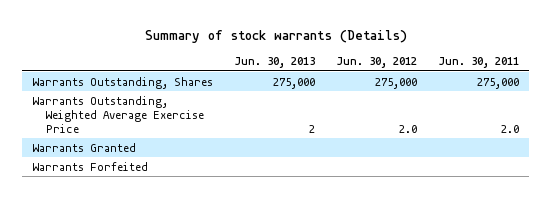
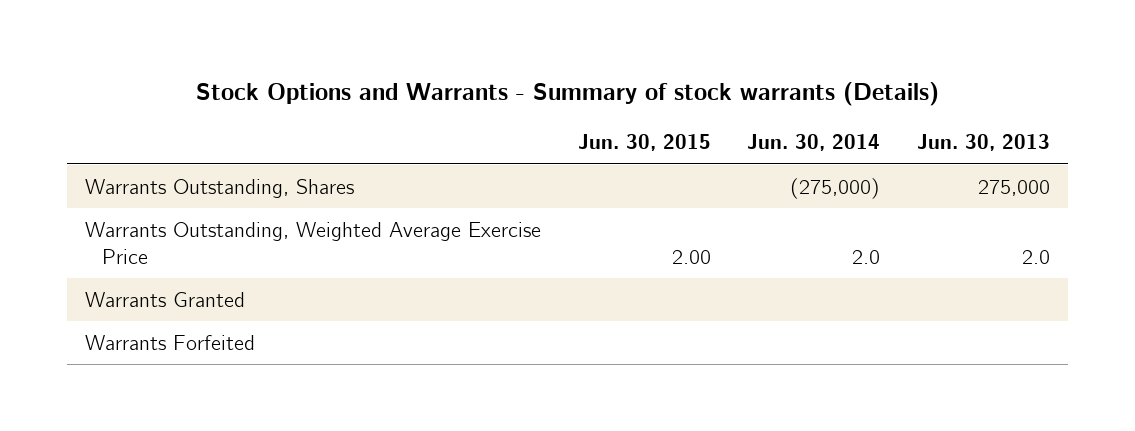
- Summary of stock warrants (Details)
+ Stock Options and Warrants - Summary of stock warrants (Details)
- | Jun. 30, 2013 | Jun. 30, 2012 | Jun. 30, 2011
+ | Jun. 30, 2015 | Jun. 30, 2014 | Jun. 30, 2013
- Warrants Outstanding, Weighted Average Exercise Price | 2 | 2.0 | 2.0
+ Warrants Outstanding, Weighted Average Exercise Price | 2.00 | 2.0 | 2.0

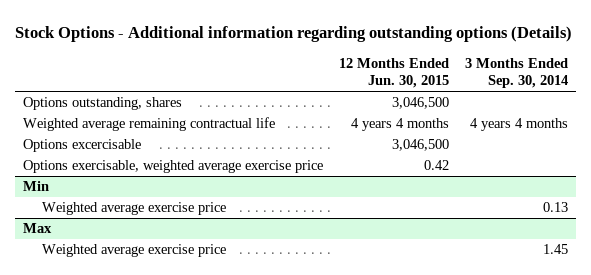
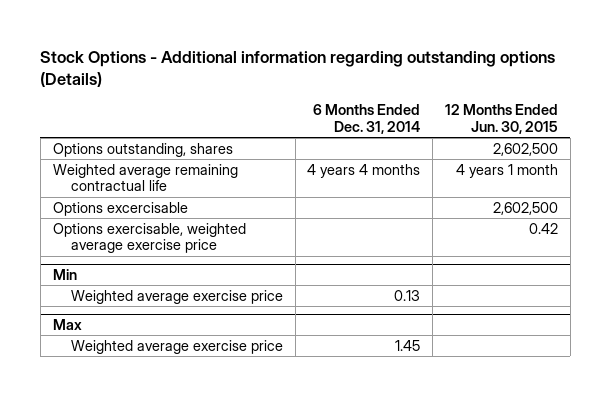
- | 12 Months Ended Jun. 30, 2015 | 3 Months Ended Sep. 30, 2014
+ | 6 Months Ended Dec. 31, 2014 | 12 Months Ended Jun. 30, 2015
- Options outstanding, shares | 3,046,500 |
- Weighted average remaining contractual life | 4 years 4 months | 4 years 4 months
- Options excercisable | 3,046,500 |
+ Options outstanding, shares | | 2,602,500
+ Weighted average remaining contractual life | 4 years 4 months | 4 years 1 month
+ Options excercisable | | 2,602,500

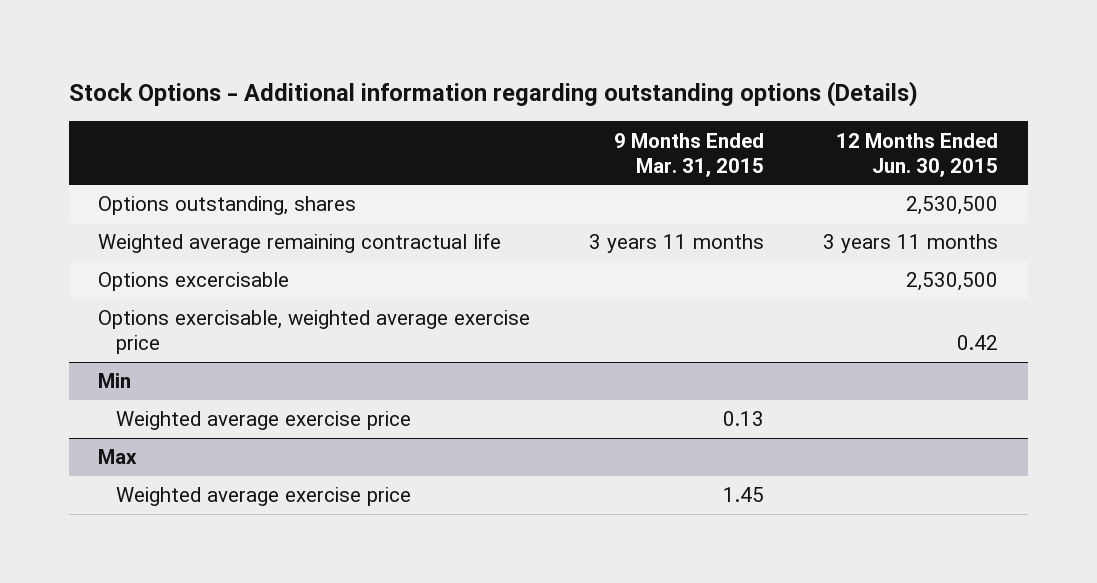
- | 6 Months Ended Dec. 31, 2014 | 12 Months Ended Jun. 30, 2015
+ | 9 Months Ended Mar. 31, 2015 | 12 Months Ended Jun. 30, 2015
- Options outstanding, shares | | 2,602,500
- Weighted average remaining contractual life | 4 years 4 months | 4 years 1 month
- Options excercisable | | 2,602,500
+ Options outstanding, shares | | 2,530,500
+ Weighted average remaining contractual life | 3 years 11 months | 3 years 11 months
+ Options excercisable | | 2,530,500

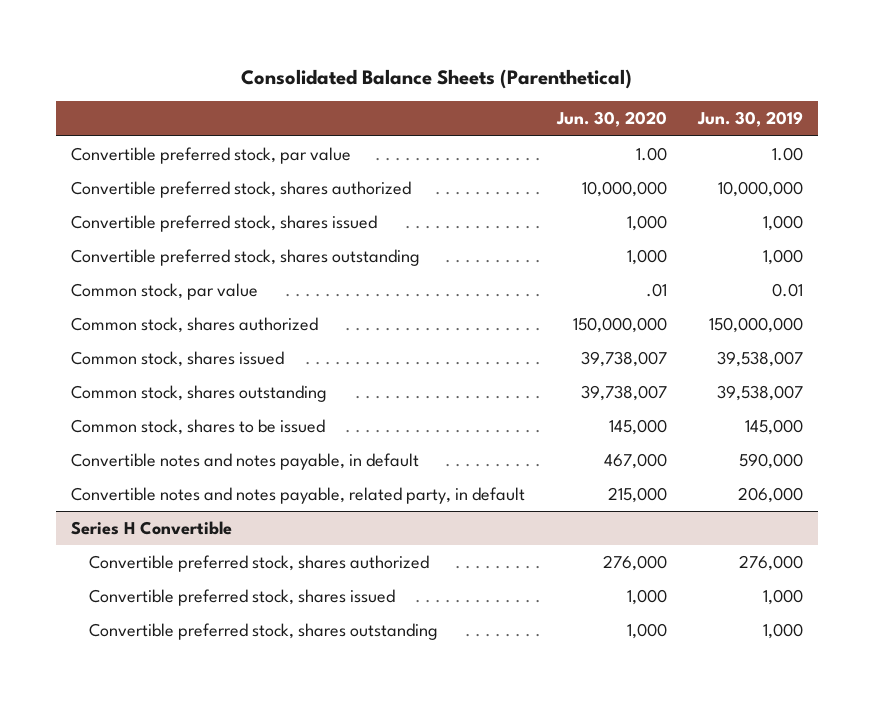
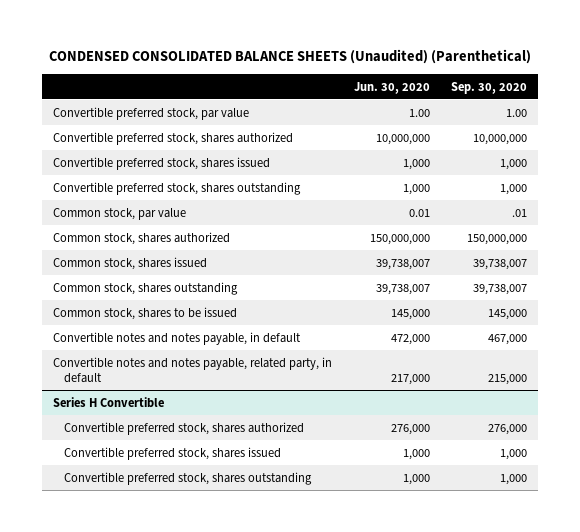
- Consolidated Balance Sheets (Parenthetical)
+ CONDENSED CONSOLIDATED BALANCE SHEETS (Unaudited) (Parenthetical)
- | Jun. 30, 2020 | Jun. 30, 2019
+ | Jun. 30, 2020 | Sep. 30, 2020
- Common stock, par value | .01 | 0.01
+ Common stock, par value | 0.01 | .01
- Convertible notes and notes payable, in default | 467,000 | 590,000
- Convertible notes and notes payable, related party, in default | 215,000 | 206,000
+ Convertible notes and notes payable, in default | 472,000 | 467,000
+ Convertible notes and notes payable, related party, in default | 217,000 | 215,000

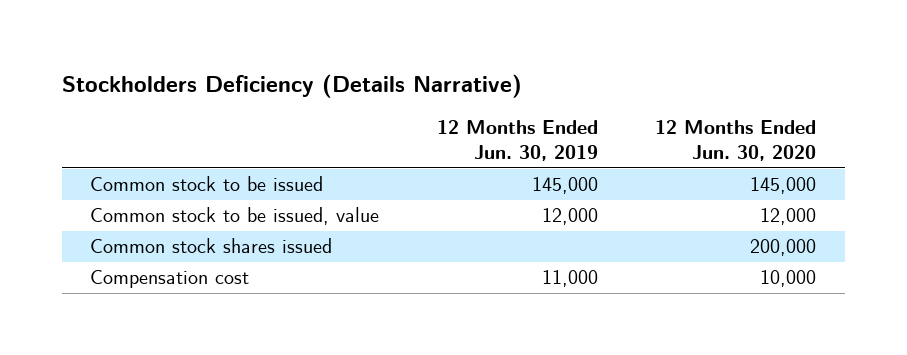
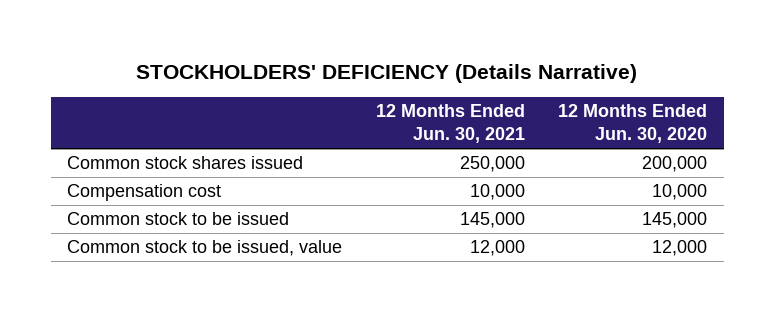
- Stockholders Deficiency (Details Narrative)
+ STOCKHOLDERS' DEFICIENCY (Details Narrative)
- | 12 Months Ended Jun. 30, 2019 | 12 Months Ended Jun. 30, 2020
+ | 12 Months Ended Jun. 30, 2021 | 12 Months Ended Jun. 30, 2020
moved down: Common stock to be issued | 145,000 | 145,000
moved down: Common stock to be issued, value | 12,000 | 12,000

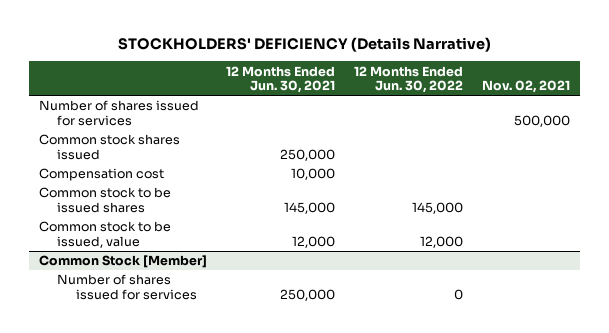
- | 12 Months Ended Jun. 30, 2021 | 12 Months Ended Jun. 30, 2020
+ | 12 Months Ended Jun. 30, 2021 | 12 Months Ended Jun. 30, 2022 | Nov. 02, 2021
+ Number of shares issued for services | | | 500,000
- Common stock to be issued | 145,000 | 145,000
+ Common stock to be issued shares | 145,000 | 145,000 |
+ Common Stock [Member]
+ Number of shares issued for services | 250,000 | 0 |

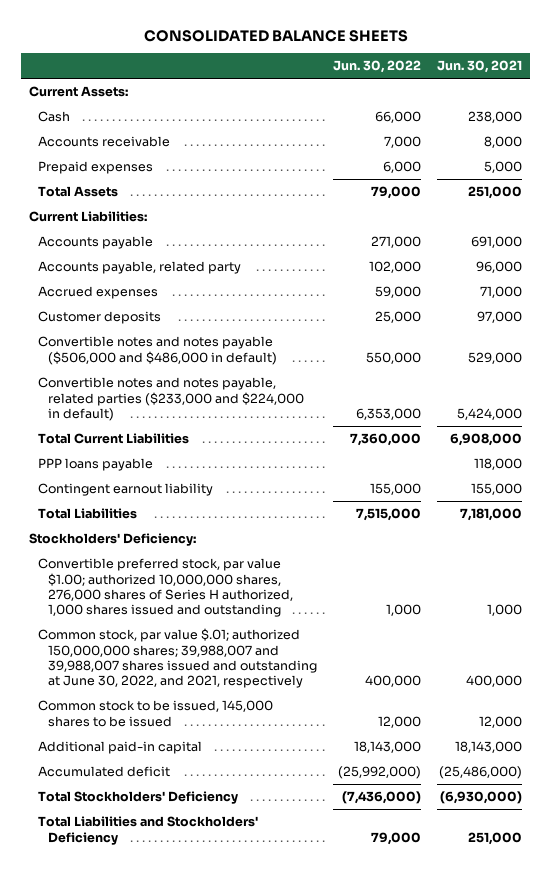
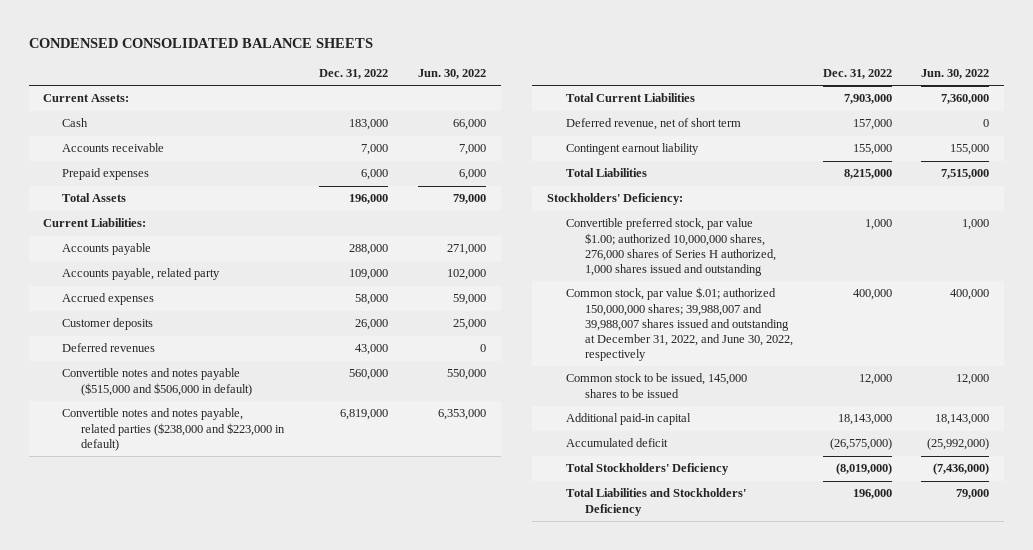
- CONSOLIDATED BALANCE SHEETS
+ CONDENSED CONSOLIDATED BALANCE SHEETS
- | Jun. 30, 2022 | Jun. 30, 2021
+ | Dec. 31, 2022 | Jun. 30, 2022
- Convertible notes and notes payable ($506,000 and $486,000 in default) | 550,000 | 529,000
- Convertible notes and notes payable, related parties ($233,000 and $224,000 in default) | 6,353,000 | 5,424,000
+ Deferred revenues | 43,000 | 0
+ Convertible notes and notes payable ($515,000 and $506,000 in default) | 560,000 | 550,000
+ Convertible notes and notes payable, related parties ($238,000 and $223,000 in default) | 6,819,000 | 6,353,000
- PPP loans payable | | 118,000
+ Deferred revenue, net of short term | 157,000 | 0
- Common stock, par value $.01; authorized 150,000,000 shares; 39,988,007 and 39,988,007 shares issued and outstanding at June 30, 2022, and 2021, respectively | 400,000 | 400,000
+ Common stock, par value $.01; authorized 150,000,000 shares; 39,988,007 and 39,988,007 shares issued and outstanding at December 31, 2022, and June 30, 2022, respectively | 400,000 | 400,000

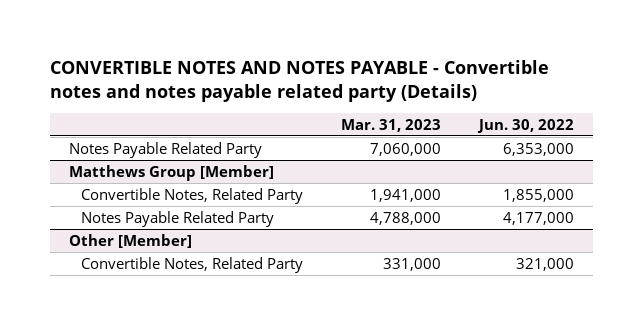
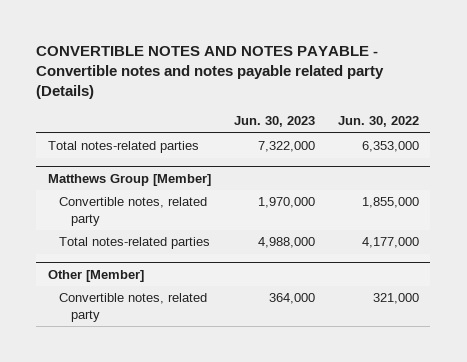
- | Mar. 31, 2023 | Jun. 30, 2022
+ | Jun. 30, 2023 | Jun. 30, 2022
- Notes Payable Related Party | 7,060,000 | 6,353,000
+ Total notes-related parties | 7,322,000 | 6,353,000
@ Matthews Group [Member]
- Convertible Notes, Related Party | 1,941,000 | 1,855,000
- Notes Payable Related Party | 4,788,000 | 4,177,000
+ Convertible notes, related party | 1,970,000 | 1,855,000
+ Total notes-related parties | 4,988,000 | 4,177,000
@ Other [Member]
- Convertible Notes, Related Party | 331,000 | 321,000
+ Convertible notes, related party | 364,000 | 321,000

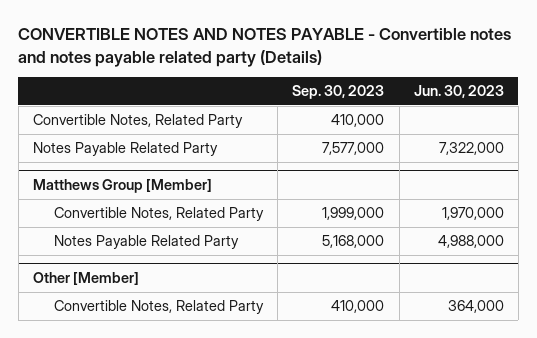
- | Jun. 30, 2023 | Jun. 30, 2022
+ | Sep. 30, 2023 | Jun. 30, 2023
- Total notes-related parties | 7,322,000 | 6,353,000
+ Convertible Notes, Related Party | 410,000 |
+ Notes Payable Related Party | 7,577,000 | 7,322,000
@ Matthews Group [Member]
- Convertible notes, related party | 1,970,000 | 1,855,000
- Total notes-related parties | 4,988,000 | 4,177,000
+ Convertible Notes, Related Party | 1,999,000 | 1,970,000
+ Notes Payable Related Party | 5,168,000 | 4,988,000
@ Other [Member]
- Convertible notes, related party | 364,000 | 321,000
+ Convertible Notes, Related Party | 410,000 | 364,000

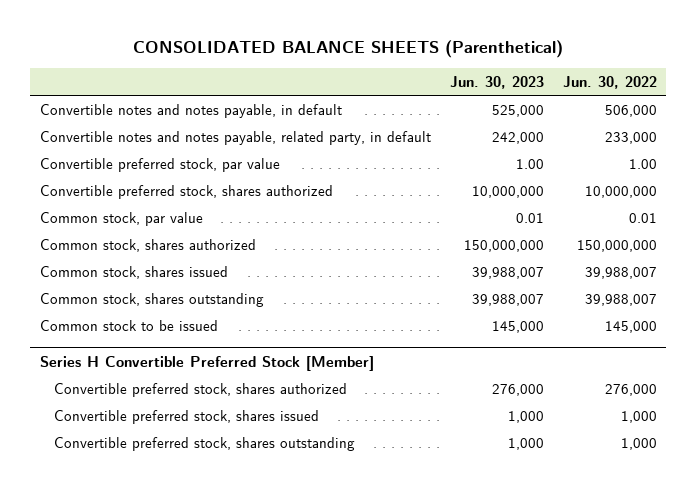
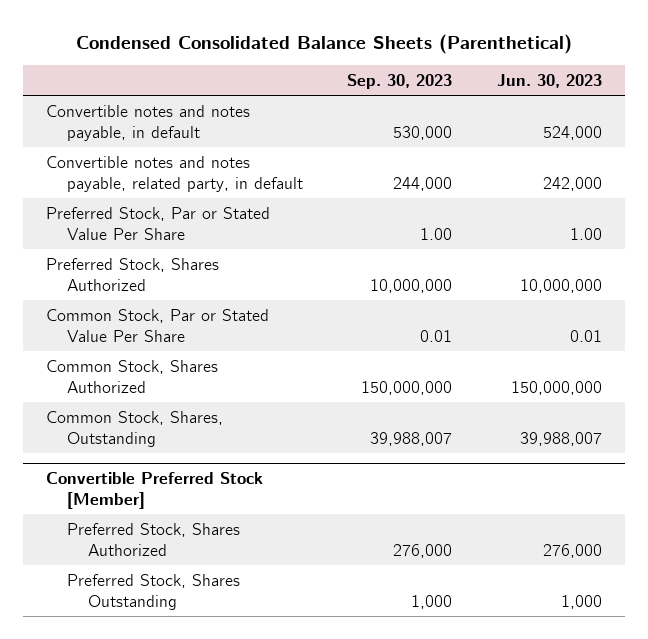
- CONSOLIDATED BALANCE SHEETS (Parenthetical)
+ Condensed Consolidated Balance Sheets (Parenthetical)
- | Jun. 30, 2023 | Jun. 30, 2022
+ | Sep. 30, 2023 | Jun. 30, 2023
- Convertible notes and notes payable, in default | 525,000 | 506,000
+ Convertible notes and notes payable, in default | 530,000 | 524,000
- Convertible preferred stock, par value | 1.00 | 1.00
- Convertible preferred stock, shares authorized | 10,000,000 | 10,000,000
- Common stock, par value | 0.01 | 0.01
- Common stock, shares authorized | 150,000,000 | 150,000,000
- Common stock, shares issued | 39,988,007 | 39,988,007
- Common stock, shares outstanding | 39,988,007 | 39,988,007
- Common stock to be issued | 145,000 | 145,000
- Series H Convertible Preferred Stock [Member]
- Convertible preferred stock, shares authorized | 276,000 | 276,000
- Convertible preferred stock, shares issued | 1,000 | 1,000
- Convertible preferred stock, shares outstanding | 1,000 | 1,000
+ Preferred Stock, Par or Stated Value Per Share | 1.00 | 1.00
+ Preferred Stock, Shares Authorized | 10,000,000 | 10,000,000
+ Common Stock, Par or Stated Value Per Share | 0.01 | 0.01
+ Common Stock, Shares Authorized | 150,000,000 | 150,000,000
+ Common Stock, Shares, Outstanding | 39,988,007 | 39,988,007
+ Convertible Preferred Stock [Member]
+ Preferred Stock, Shares Authorized | 276,000 | 276,000
+ Preferred Stock, Shares Outstanding | 1,000 | 1,000

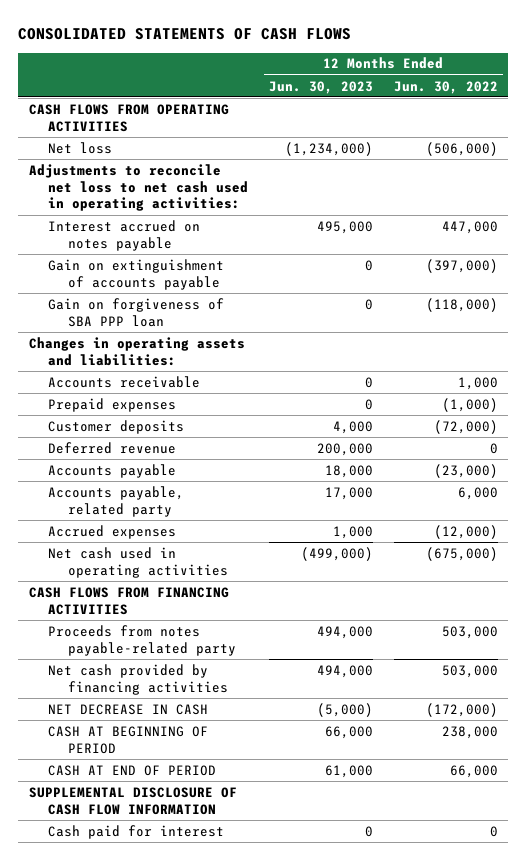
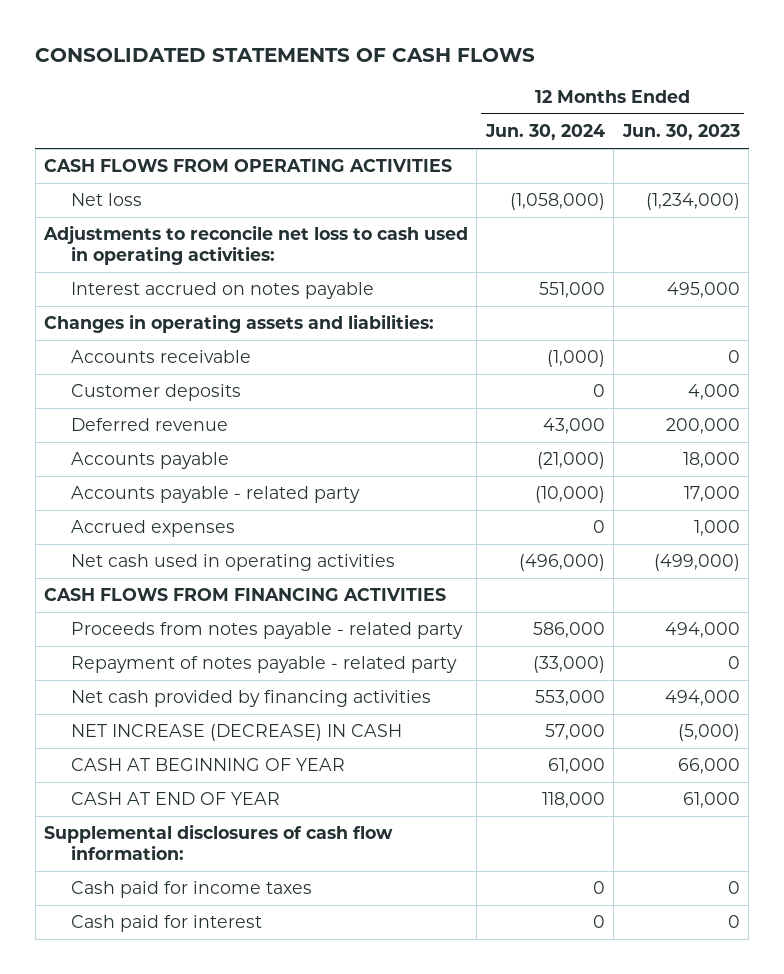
- | 12 Months Ended Jun. 30, 2023 | 12 Months Ended Jun. 30, 2022
+ | 12 Months Ended Jun. 30, 2024 | 12 Months Ended Jun. 30, 2023
- Adjustments to reconcile net loss to net cash used in operating activities:
+ Adjustments to reconcile net loss to cash used in operating activities:
- Gain on extinguishment of accounts payable | 0 | (397,000)
- Gain on forgiveness of SBA PPP loan | 0 | (118,000)
- Prepaid expenses | 0 | (1,000)
- Accounts payable, related party | 17,000 | 6,000
+ Accounts payable - related party | (10,000) | 17,000
- Proceeds from notes payable-related party | 494,000 | 503,000
+ Proceeds from notes payable - related party | 586,000 | 494,000
+ Repayment of notes payable - related party | (33,000) | 0
- NET DECREASE IN CASH | (5,000) | (172,000)
- CASH AT BEGINNING OF PERIOD | 66,000 | 238,000
- CASH AT END OF PERIOD | 61,000 | 66,000
- SUPPLEMENTAL DISCLOSURE OF CASH FLOW INFORMATION
+ NET INCREASE (DECREASE) IN CASH | 57,000 | (5,000)
+ CASH AT BEGINNING OF YEAR | 61,000 | 66,000
+ CASH AT END OF YEAR | 118,000 | 61,000
+ Supplemental disclosures of cash flow information:
+ Cash paid for income taxes | 0 | 0

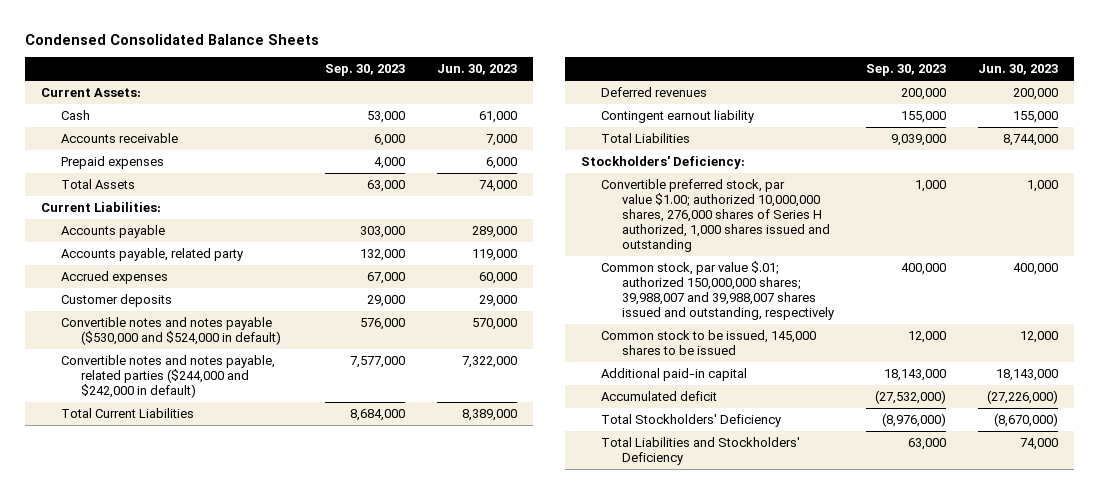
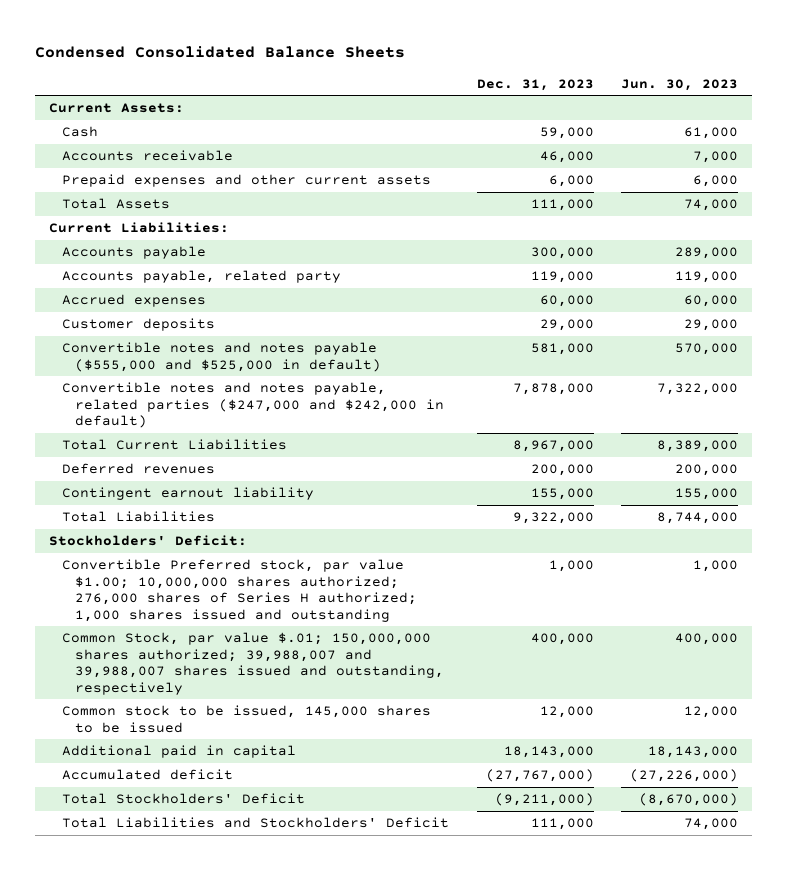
- | Sep. 30, 2023 | Jun. 30, 2023
+ | Dec. 31, 2023 | Jun. 30, 2023
- Prepaid expenses | 4,000 | 6,000
+ Prepaid expenses and other current assets | 6,000 | 6,000
- Convertible notes and notes payable ($530,000 and $524,000 in default) | 576,000 | 570,000
- Convertible notes and notes payable, related parties ($244,000 and $242,000 in default) | 7,577,000 | 7,322,000
+ Convertible notes and notes payable ($555,000 and $525,000 in default) | 581,000 | 570,000
+ Convertible notes and notes payable, related parties ($247,000 and $242,000 in default) | 7,878,000 | 7,322,000
- Stockholders' Deficiency:
- Convertible preferred stock, par value $1.00; authorized 10,000,000 shares, 276,000 shares of Series H authorized, 1,000 shares issued and outstanding | 1,000 | 1,000
- Common stock, par value $.01; authorized 150,000,000 shares; 39,988,007 and 39,988,007 shares issued and outstanding, respectively | 400,000 | 400,000
+ Stockholders' Deficit:
+ Convertible Preferred stock, par value $1.00; 10,000,000 shares authorized; 276,000 shares of Series H authorized; 1,000 shares issued and outstanding | 1,000 | 1,000
+ Common Stock, par value $.01; 150,000,000 shares authorized; 39,988,007 and 39,988,007 shares issued and outstanding, respectively | 400,000 | 400,000
- Additional paid-in capital | 18,143,000 | 18,143,000
+ Additional paid in capital | 18,143,000 | 18,143,000
- Total Stockholders' Deficiency | (8,976,000) | (8,670,000)
- Total Liabilities and Stockholders' Deficiency | 63,000 | 74,000
+ Total Stockholders' Deficit | (9,211,000) | (8,670,000)
+ Total Liabilities and Stockholders' Deficit | 111,000 | 74,000

